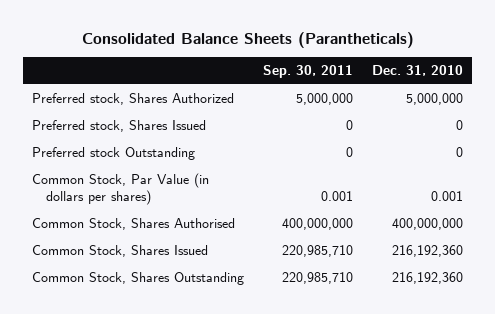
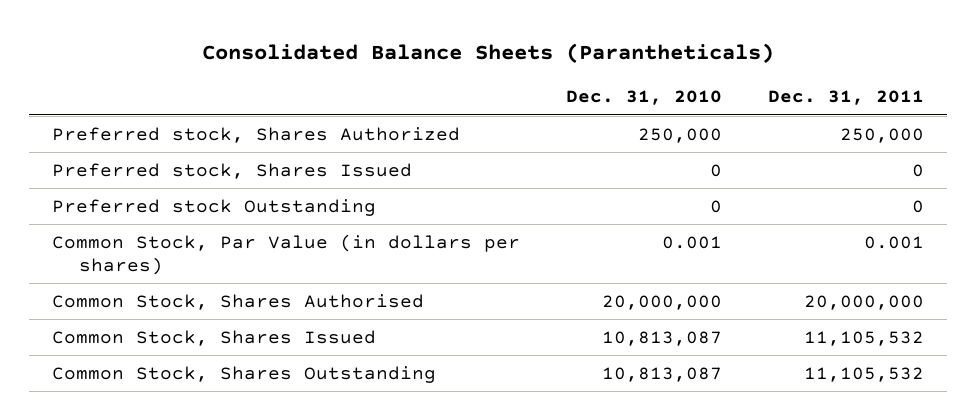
- | Sep. 30, 2011 | Dec. 31, 2010
+ | Dec. 31, 2010 | Dec. 31, 2011
- Preferred stock, Shares Authorized | 5,000,000 | 5,000,000
+ Preferred stock, Shares Authorized | 250,000 | 250,000
- Common Stock, Shares Authorised | 400,000,000 | 400,000,000
- Common Stock, Shares Issued | 220,985,710 | 216,192,360
- Common Stock, Shares Outstanding | 220,985,710 | 216,192,360
+ Common Stock, Shares Authorised | 20,000,000 | 20,000,000
+ Common Stock, Shares Issued | 10,813,087 | 11,105,532
+ Common Stock, Shares Outstanding | 10,813,087 | 11,105,532

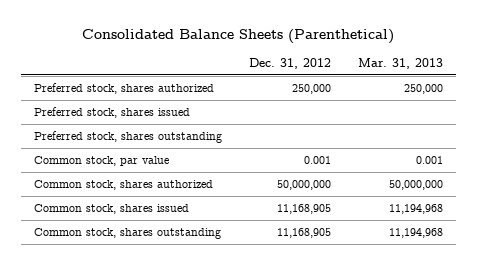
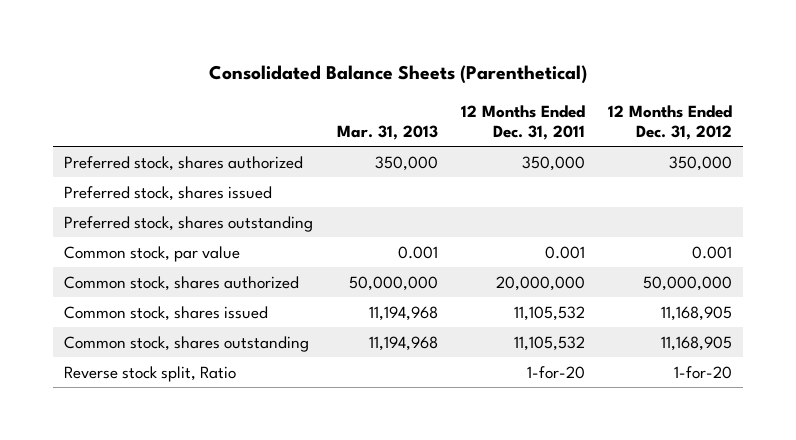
- | Dec. 31, 2012 | Mar. 31, 2013
+ | Mar. 31, 2013 | 12 Months Ended Dec. 31, 2011 | 12 Months Ended Dec. 31, 2012
- Preferred stock, shares authorized | 250,000 | 250,000
+ Preferred stock, shares authorized | 350,000 | 350,000 | 350,000
+ Reverse stock split, Ratio | | 1-for-20 | 1-for-20

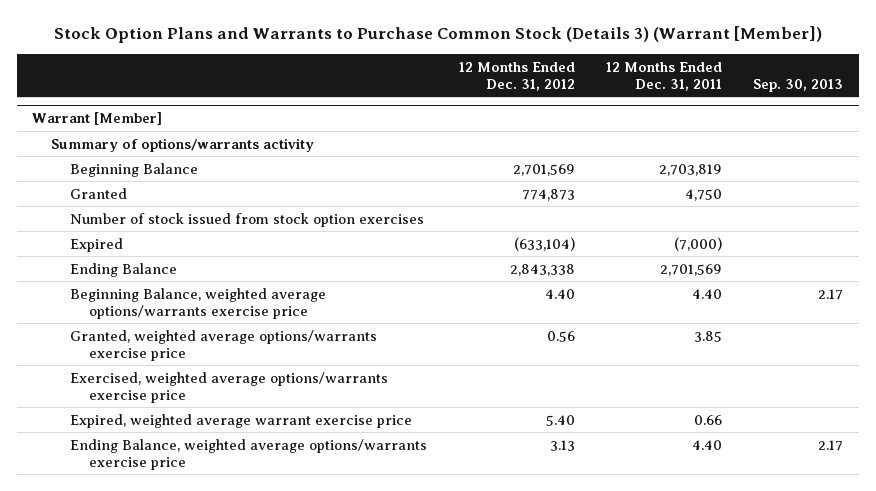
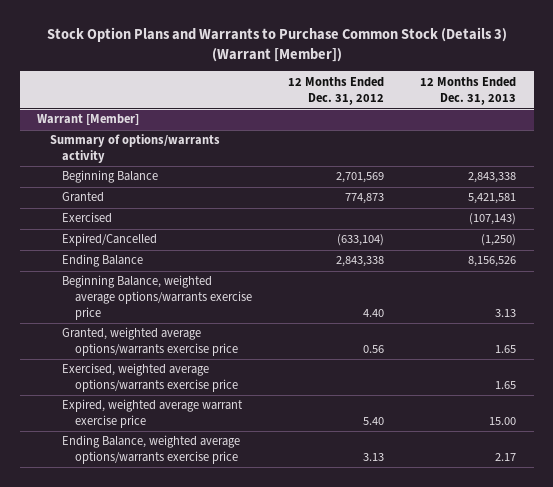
- | 12 Months Ended Dec. 31, 2012 | 12 Months Ended Dec. 31, 2011 | Sep. 30, 2013
+ | 12 Months Ended Dec. 31, 2012 | 12 Months Ended Dec. 31, 2013
@ Warrant [Member]
- Number of stock issued from stock option exercises
- Expired | (633,104) | (7,000) |
+ Exercised | | (107,143)
+ Expired/Cancelled | (633,104) | (1,250)

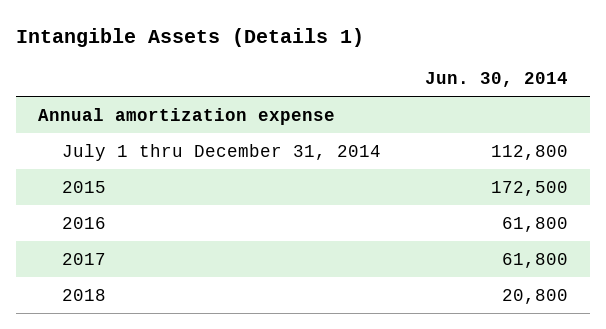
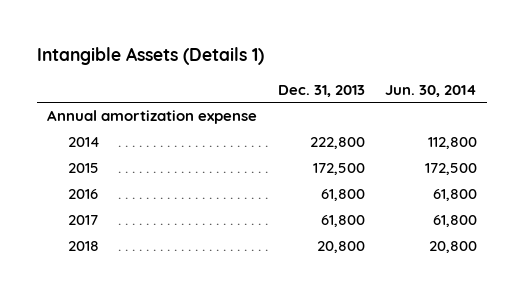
- | Jun. 30, 2014
+ | Dec. 31, 2013 | Jun. 30, 2014
- July 1 thru December 31, 2014 | 112,800
+ 2014 | 222,800 | 112,800

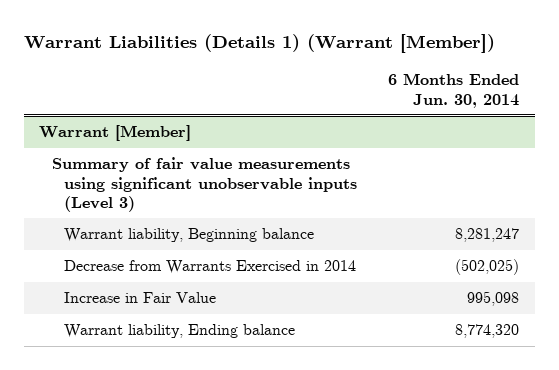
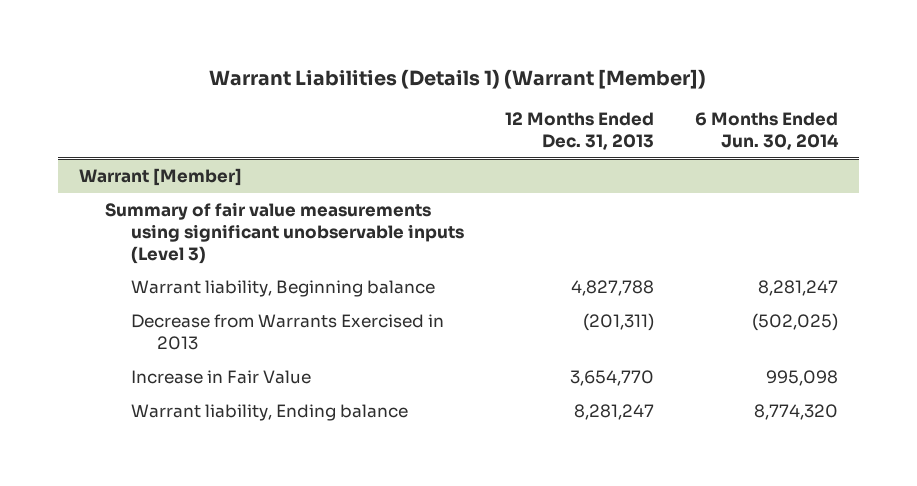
- | 6 Months Ended Jun. 30, 2014
+ | 12 Months Ended Dec. 31, 2013 | 6 Months Ended Jun. 30, 2014
@ Warrant [Member]
- Decrease from Warrants Exercised in 2014 | (502,025)
+ Decrease from Warrants Exercised in 2013 | (201,311) | (502,025)

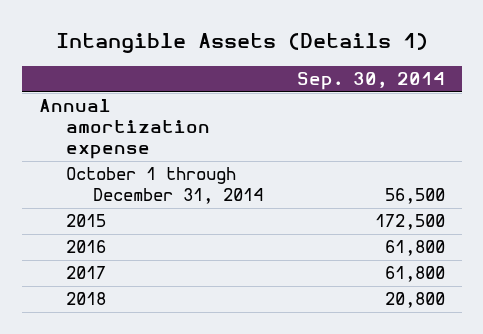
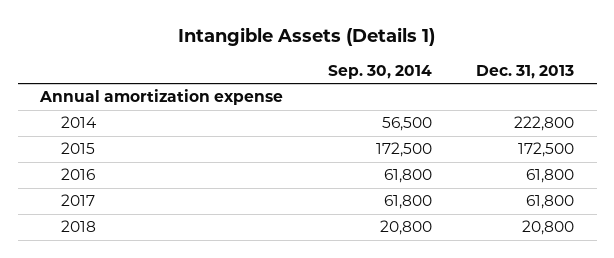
- | Sep. 30, 2014
+ | Sep. 30, 2014 | Dec. 31, 2013
- October 1 through December 31, 2014 | 56,500
+ 2014 | 56,500 | 222,800

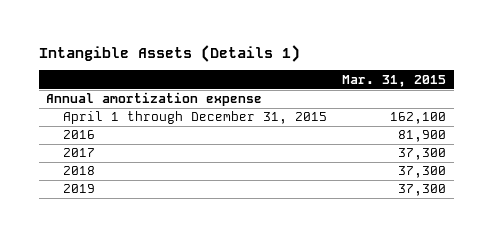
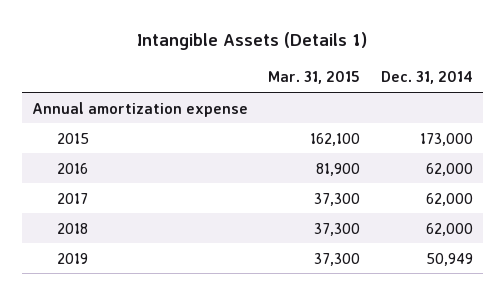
- | Mar. 31, 2015
+ | Mar. 31, 2015 | Dec. 31, 2014
- April 1 through December 31, 2015 | 162,100
+ 2015 | 162,100 | 173,000

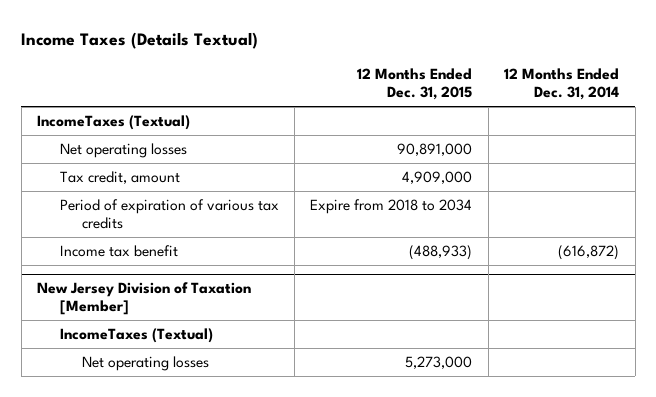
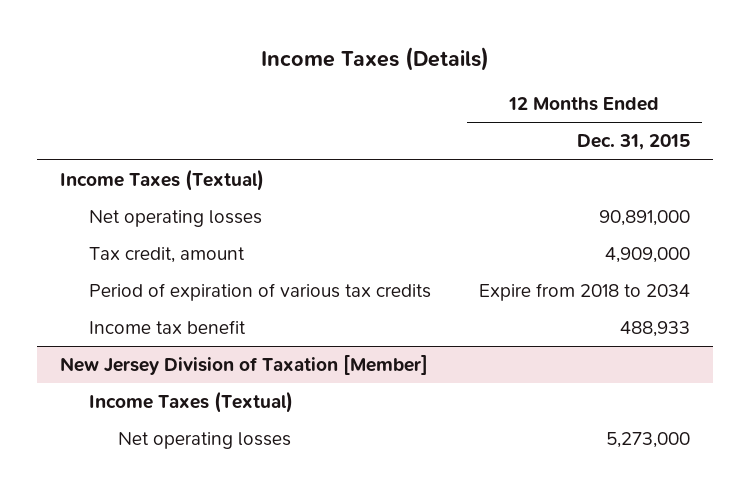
- Income Taxes (Details Textual)
+ Income Taxes (Details)
- | 12 Months Ended Dec. 31, 2015 | 12 Months Ended Dec. 31, 2014
+ | 12 Months Ended Dec. 31, 2015
- IncomeTaxes (Textual)
+ Income Taxes (Textual)
- Income tax benefit | (488,933) | (616,872)
+ Income tax benefit | 488,933
@ New Jersey Division of Taxation [Member]
- IncomeTaxes (Textual)
+ Income Taxes (Textual)

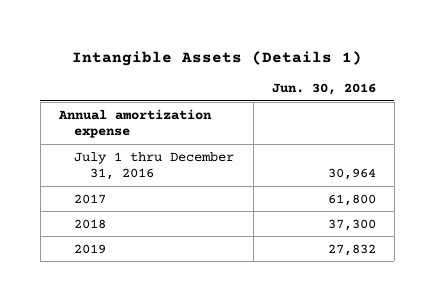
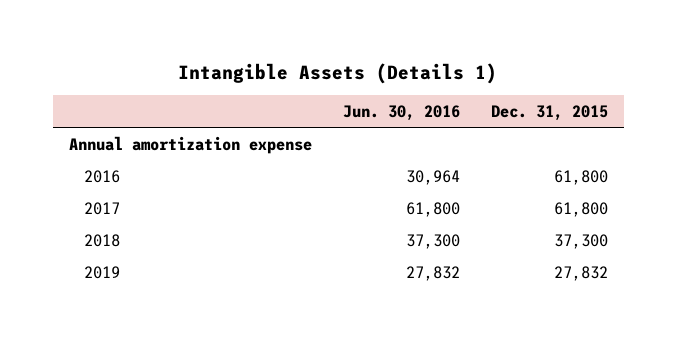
- | Jun. 30, 2016
+ | Jun. 30, 2016 | Dec. 31, 2015
- July 1 thru December 31, 2016 | 30,964
+ 2016 | 30,964 | 61,800

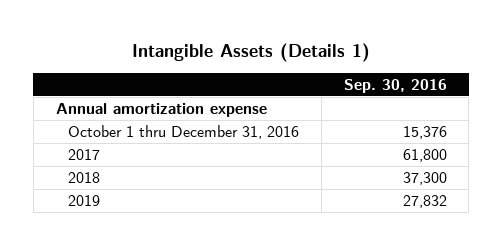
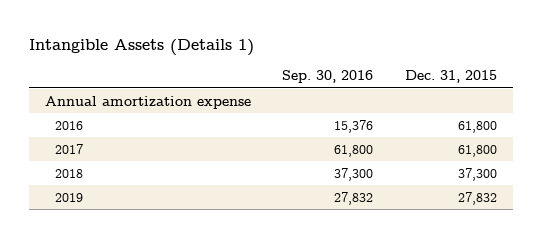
- | Sep. 30, 2016
+ | Sep. 30, 2016 | Dec. 31, 2015
- October 1 thru December 31, 2016 | 15,376
+ 2016 | 15,376 | 61,800

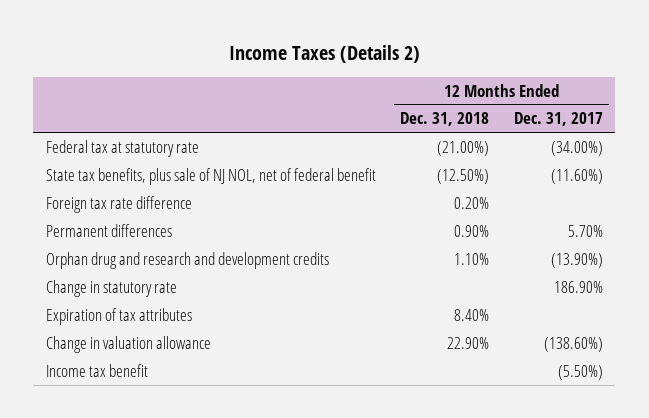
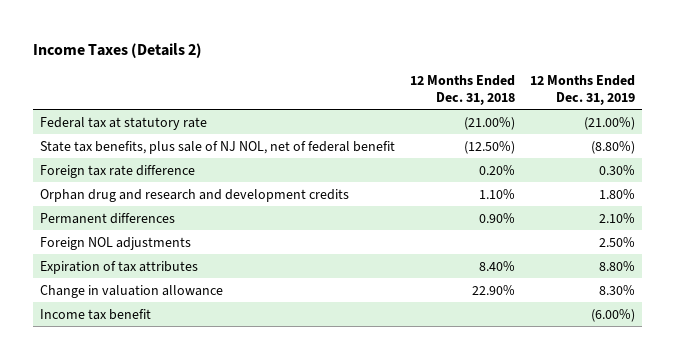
- | 12 Months Ended Dec. 31, 2018 | 12 Months Ended Dec. 31, 2017
+ | 12 Months Ended Dec. 31, 2018 | 12 Months Ended Dec. 31, 2019
- Change in statutory rate | | 186.90%
moved down: Permanent differences | 0.90% | 2.10%
+ Foreign NOL adjustments | | 2.50%

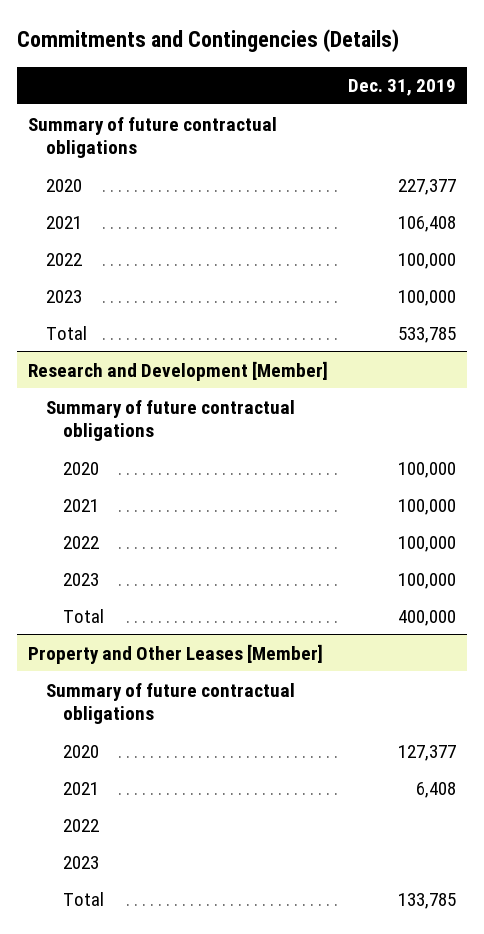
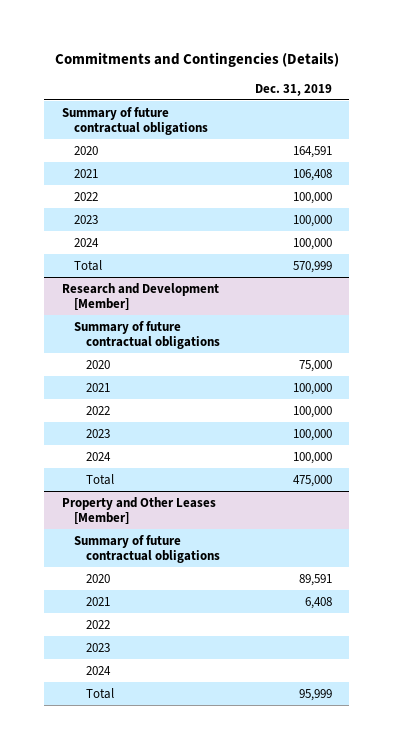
- 2020 | 227,377
+ 2020 | 164,591
- Total | 533,785
+ 2024 | 100,000
+ Total | 570,999
@ Research and Development [Member]
- 2020 | 100,000
+ 2020 | 75,000
- Total | 400,000
+ 2024 | 100,000
+ Total | 475,000
@ Property and Other Leases [Member]
- 2020 | 127,377
+ 2020 | 89,591
- Total | 133,785
+ 2024
+ Total | 95,999

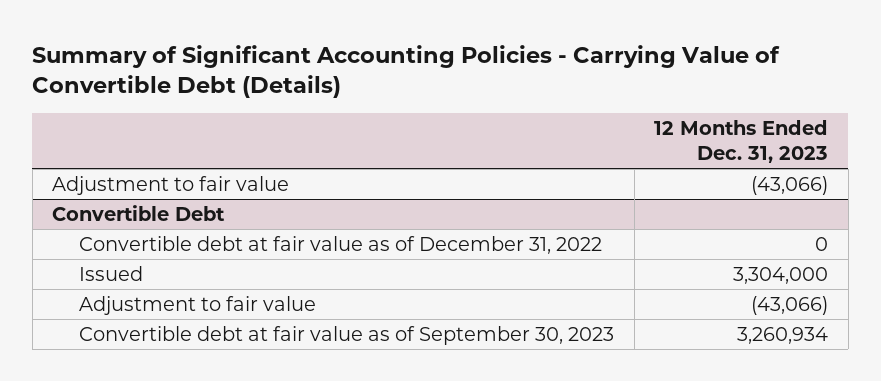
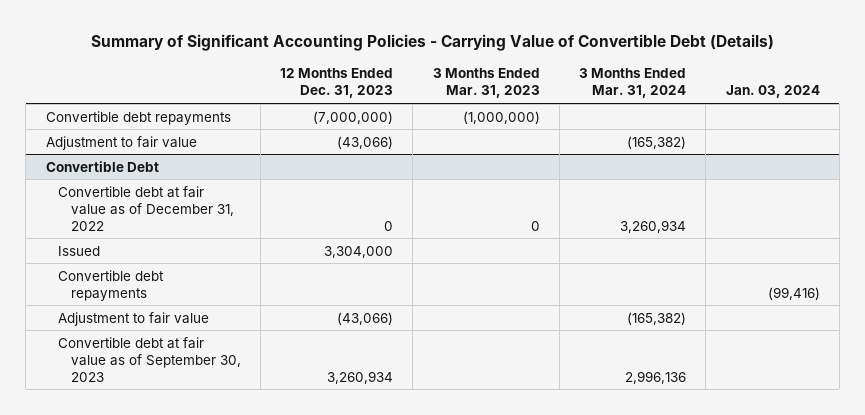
- | 12 Months Ended Dec. 31, 2023
+ | 12 Months Ended Dec. 31, 2023 | 3 Months Ended Mar. 31, 2023 | 3 Months Ended Mar. 31, 2024 | Jan. 03, 2024
+ Convertible debt repayments | (7,000,000) | (1,000,000) | |
@ Convertible Debt
+ Convertible debt repayments | | | | (99,416)

